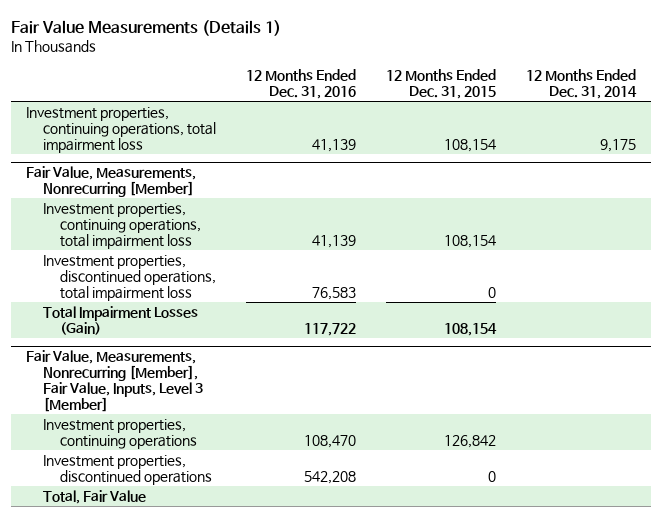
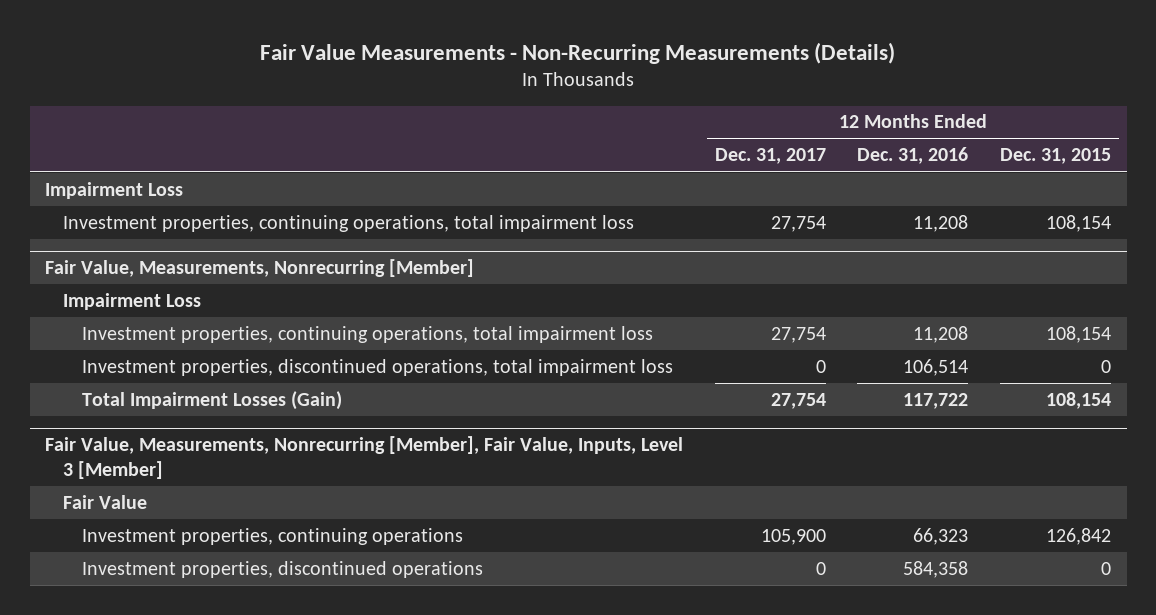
- Fair Value Measurements (Details 1)
+ Fair Value Measurements - Non-Recurring Measurements (Details)
- | 12 Months Ended Dec. 31, 2016 | 12 Months Ended Dec. 31, 2015 | 12 Months Ended Dec. 31, 2014
+ | 12 Months Ended Dec. 31, 2017 | 12 Months Ended Dec. 31, 2016 | 12 Months Ended Dec. 31, 2015
- Investment properties, continuing operations, total impairment loss | 41,139 | 108,154 | 9,175
+ Impairment Loss
+ Investment properties, continuing operations, total impairment loss | 27,754 | 11,208 | 108,154
@ Fair Value, Measurements, Nonrecurring [Member]
- Investment properties, continuing operations, total impairment loss | 41,139 | 108,154 |
- Investment properties, discontinued operations, total impairment loss | 76,583 | 0 |
+ Impairment Loss
+ Investment properties, continuing operations, total impairment loss | 27,754 | 11,208 | 108,154
+ Investment properties, discontinued operations, total impairment loss | 0 | 106,514 | 0
@ Fair Value, Measurements, Nonrecurring [Member], Fair Value, Inputs, Level 3 [Member]
- Investment properties, continuing operations | 108,470 | 126,842 |
- Investment properties, discontinued operations | 542,208 | 0 |
- Total, Fair Value
+ Fair Value
+ Investment properties, continuing operations | 105,900 | 66,323 | 126,842
+ Investment properties, discontinued operations | 0 | 584,358 | 0

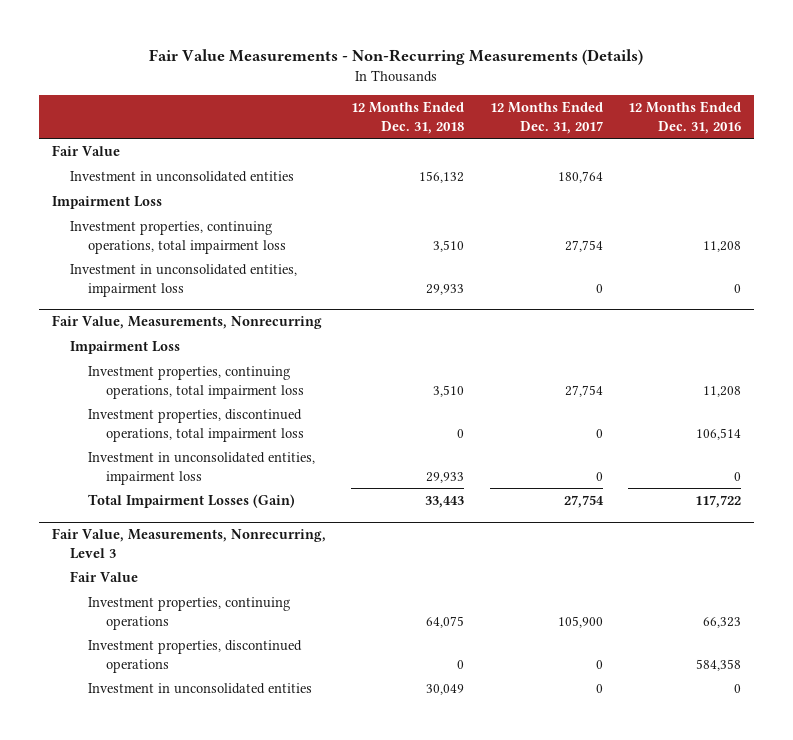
- | 12 Months Ended Dec. 31, 2017 | 12 Months Ended Dec. 31, 2016 | 12 Months Ended Dec. 31, 2015
+ | 12 Months Ended Dec. 31, 2018 | 12 Months Ended Dec. 31, 2017 | 12 Months Ended Dec. 31, 2016
+ Fair Value
+ Investment in unconsolidated entities | 156,132 | 180,764 |
- Fair Value, Measurements, Nonrecurring [Member]
+ Investment in unconsolidated entities, impairment loss | 29,933 | 0 | 0
+ Fair Value, Measurements, Nonrecurring
+ Investment in unconsolidated entities, impairment loss | 29,933 | 0 | 0
- Fair Value, Measurements, Nonrecurring [Member], Fair Value, Inputs, Level 3 [Member]
+ Fair Value, Measurements, Nonrecurring, Level 3
+ Investment in unconsolidated entities | 30,049 | 0 | 0

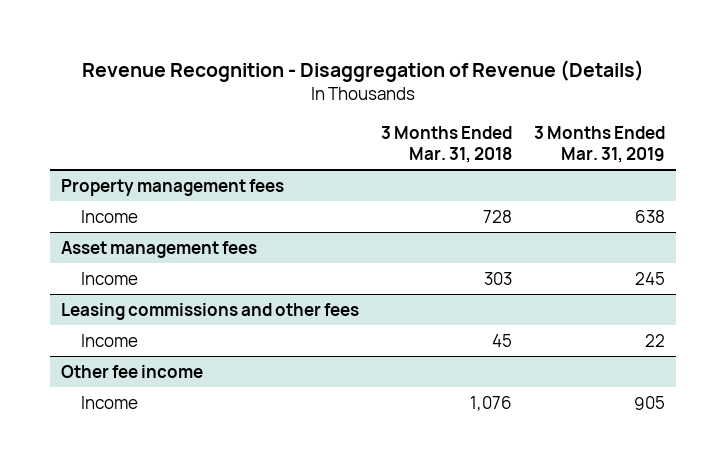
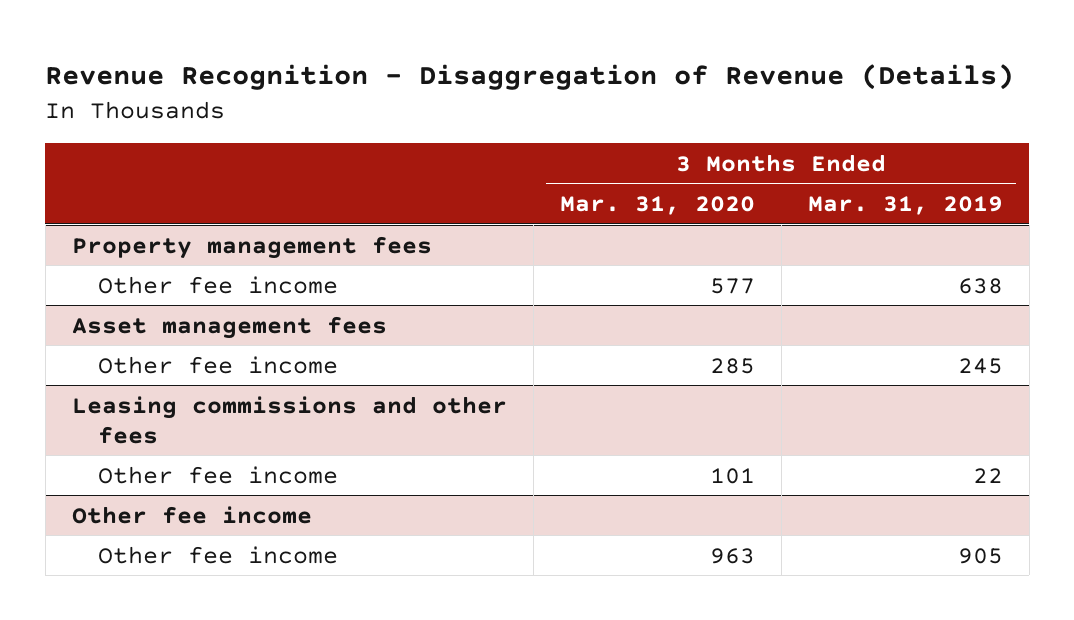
- | 3 Months Ended Mar. 31, 2018 | 3 Months Ended Mar. 31, 2019
+ | 3 Months Ended Mar. 31, 2020 | 3 Months Ended Mar. 31, 2019
@ Property management fees
- Income | 728 | 638
+ Other fee income | 577 | 638
@ Asset management fees
- Income | 303 | 245
+ Other fee income | 285 | 245
@ Leasing commissions and other fees
- Income | 45 | 22
+ Other fee income | 101 | 22
@ Other fee income
- Income | 1,076 | 905
+ Other fee income | 963 | 905

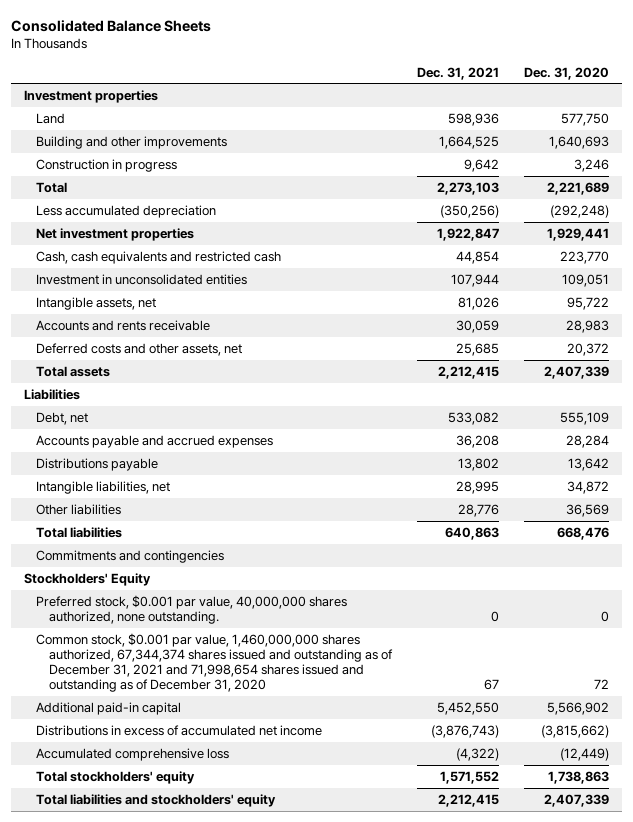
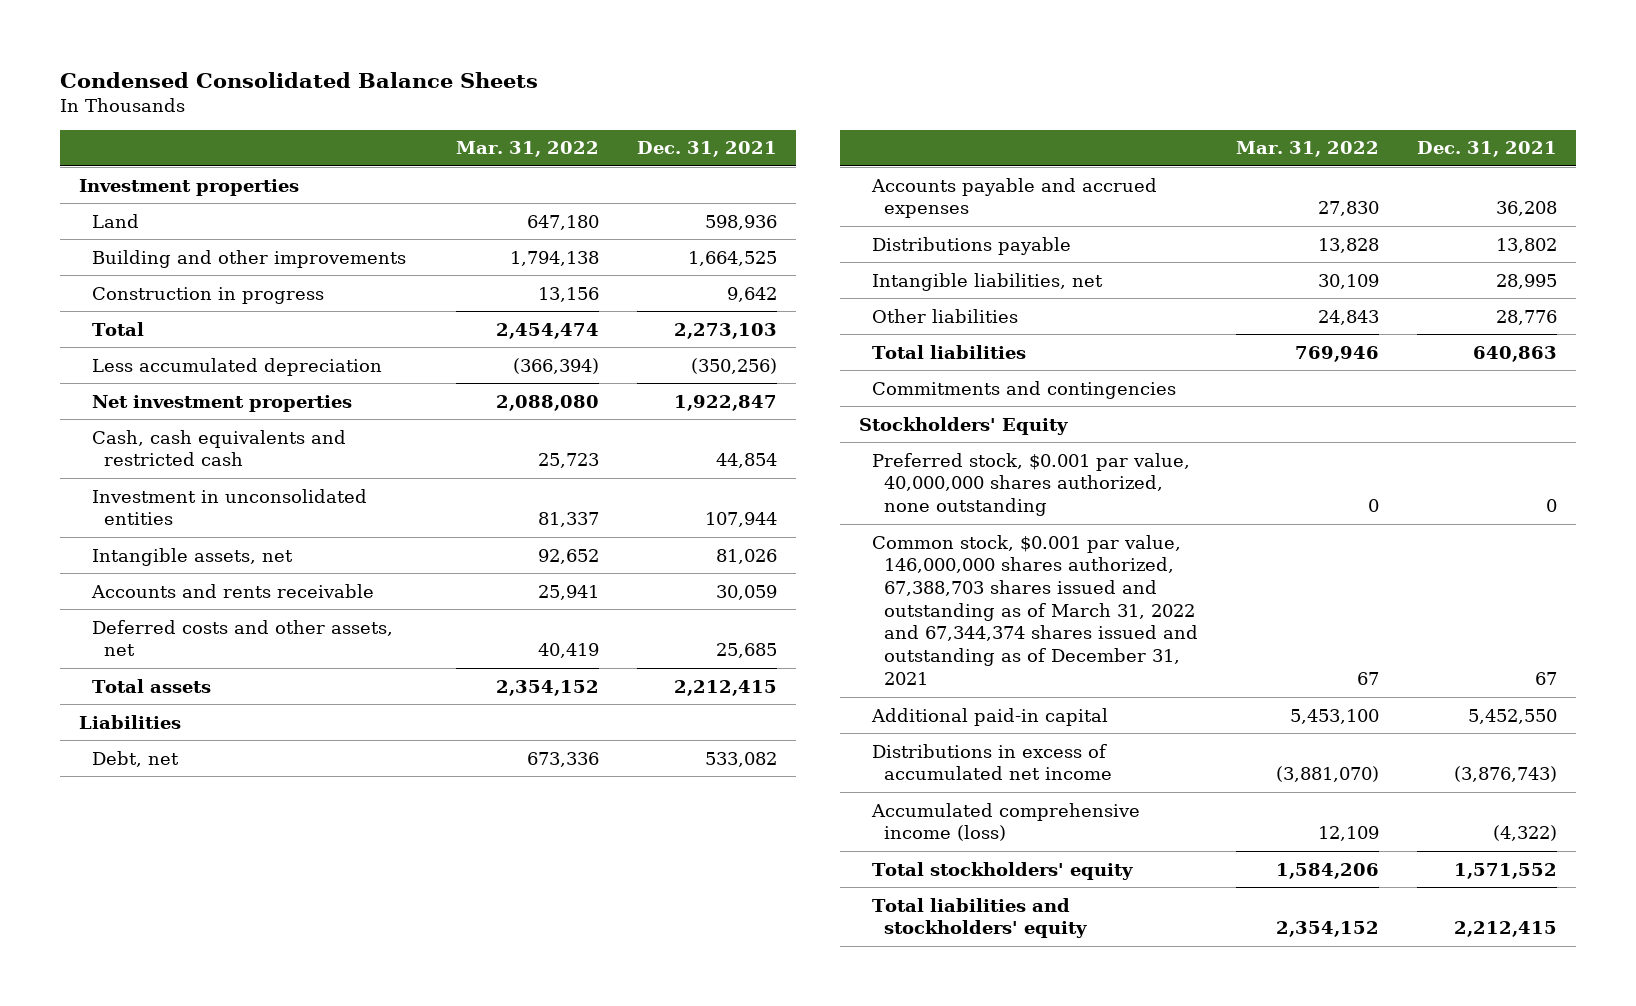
- Consolidated Balance Sheets
+ Condensed Consolidated Balance Sheets
- | Dec. 31, 2021 | Dec. 31, 2020
+ | Mar. 31, 2022 | Dec. 31, 2021
- Preferred stock, $0.001 par value, 40,000,000 shares authorized, none outstanding. | 0 | 0
- Common stock, $0.001 par value, 1,460,000,000 shares authorized, 67,344,374 shares issued and outstanding as of December 31, 2021 and 71,998,654 shares issued and outstanding as of December 31, 2020 | 67 | 72
+ Preferred stock, $0.001 par value, 40,000,000 shares authorized, none outstanding | 0 | 0
+ Common stock, $0.001 par value, 146,000,000 shares authorized, 67,388,703 shares issued and outstanding as of March 31, 2022 and 67,344,374 shares issued and outstanding as of December 31, 2021 | 67 | 67
- Accumulated comprehensive loss | (4,322) | (12,449)
+ Accumulated comprehensive income (loss) | 12,109 | (4,322)

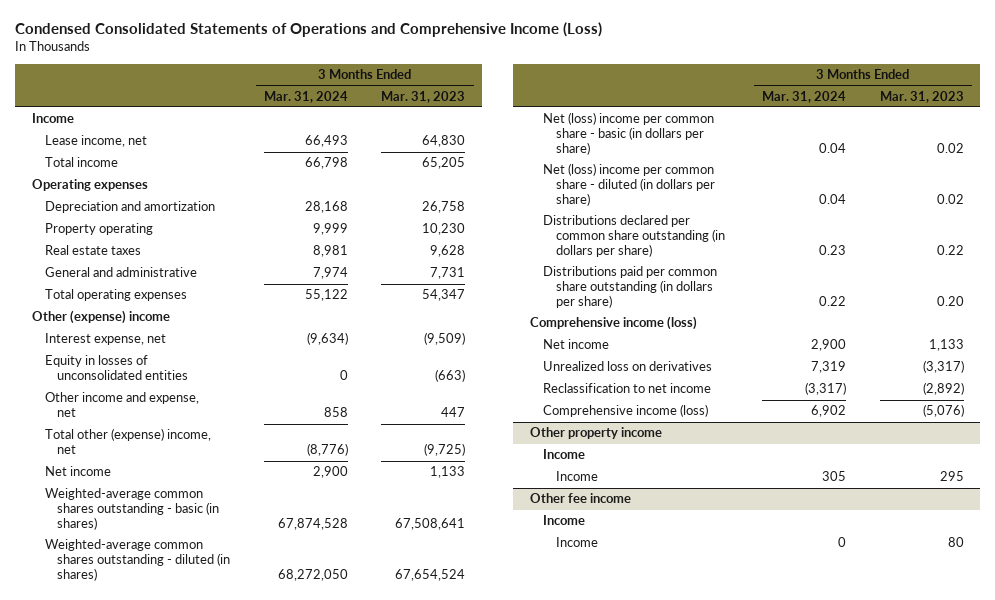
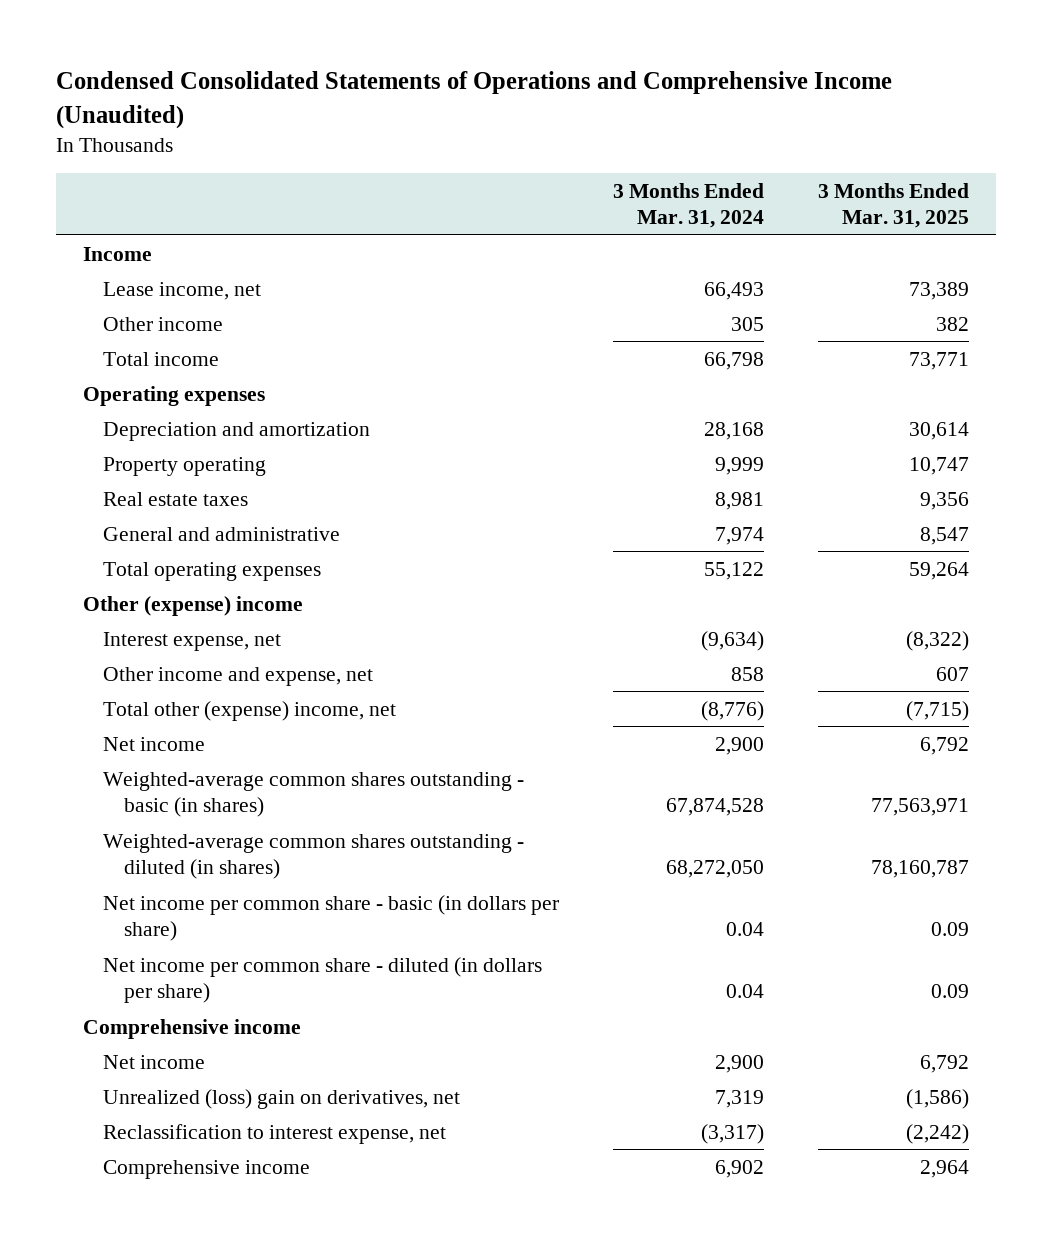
- Condensed Consolidated Statements of Operations and Comprehensive Income (Loss)
+ Condensed Consolidated Statements of Operations and Comprehensive Income (Unaudited)
- | 3 Months Ended Mar. 31, 2024 | 3 Months Ended Mar. 31, 2023
+ | 3 Months Ended Mar. 31, 2024 | 3 Months Ended Mar. 31, 2025
+ Other income | 305 | 382
- Equity in losses of unconsolidated entities | 0 | (663)
- Net (loss) income per common share - basic (in dollars per share) | 0.04 | 0.02
- Net (loss) income per common share - diluted (in dollars per share) | 0.04 | 0.02
- Distributions declared per common share outstanding (in dollars per share) | 0.23 | 0.22
- Distributions paid per common share outstanding (in dollars per share) | 0.22 | 0.20
- Comprehensive income (loss)
+ Net income per common share - basic (in dollars per share) | 0.04 | 0.09
+ Net income per common share - diluted (in dollars per share) | 0.04 | 0.09
+ Comprehensive income
- Unrealized loss on derivatives | 7,319 | (3,317)
- Reclassification to net income | (3,317) | (2,892)
- Comprehensive income (loss) | 6,902 | (5,076)
- Other property income
- Income
- Income | 305 | 295
- Other fee income
- Income
- Income | 0 | 80
+ Unrealized (loss) gain on derivatives, net | 7,319 | (1,586)
+ Reclassification to interest expense, net | (3,317) | (2,242)
+ Comprehensive income | 6,902 | 2,964

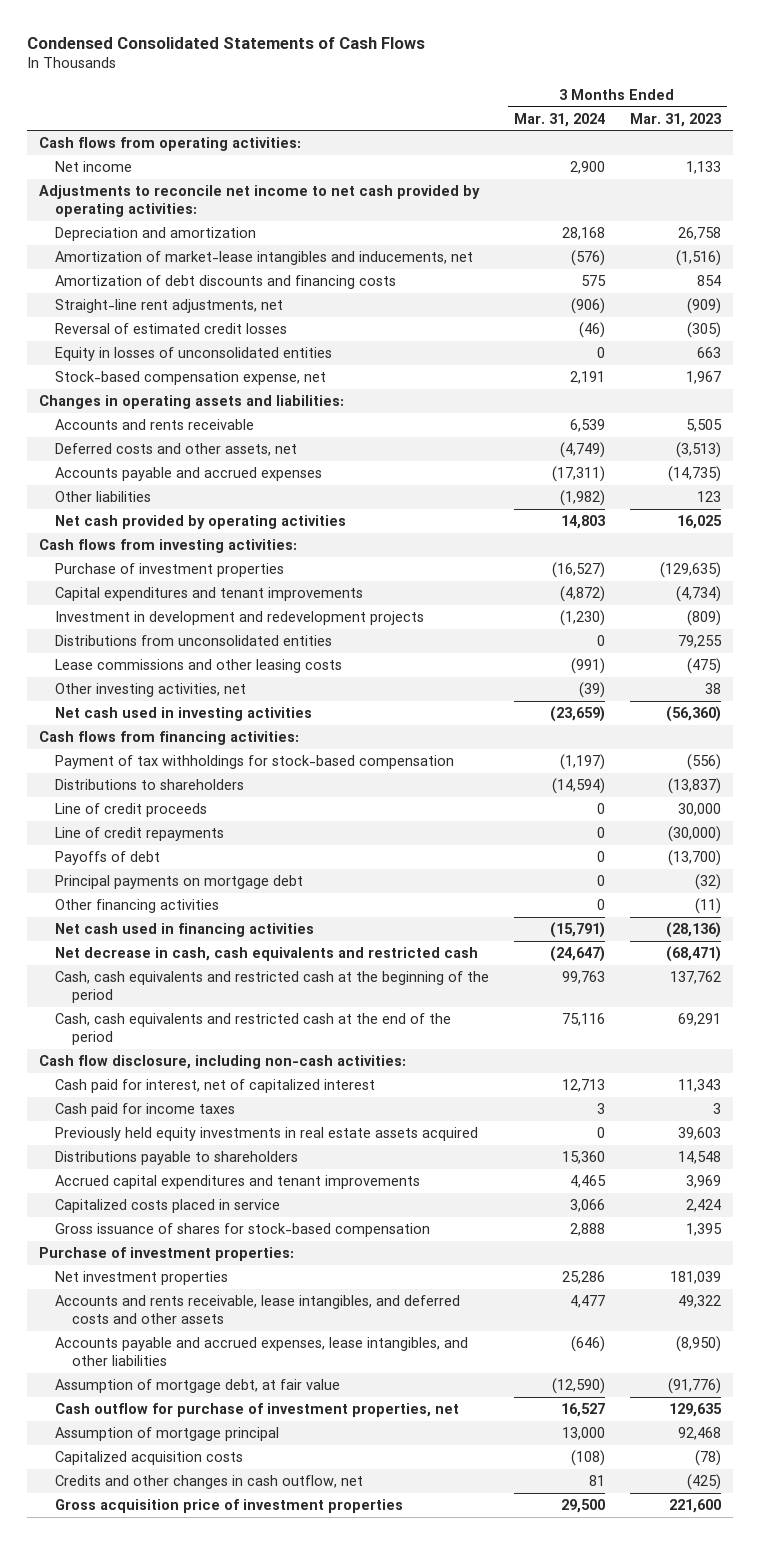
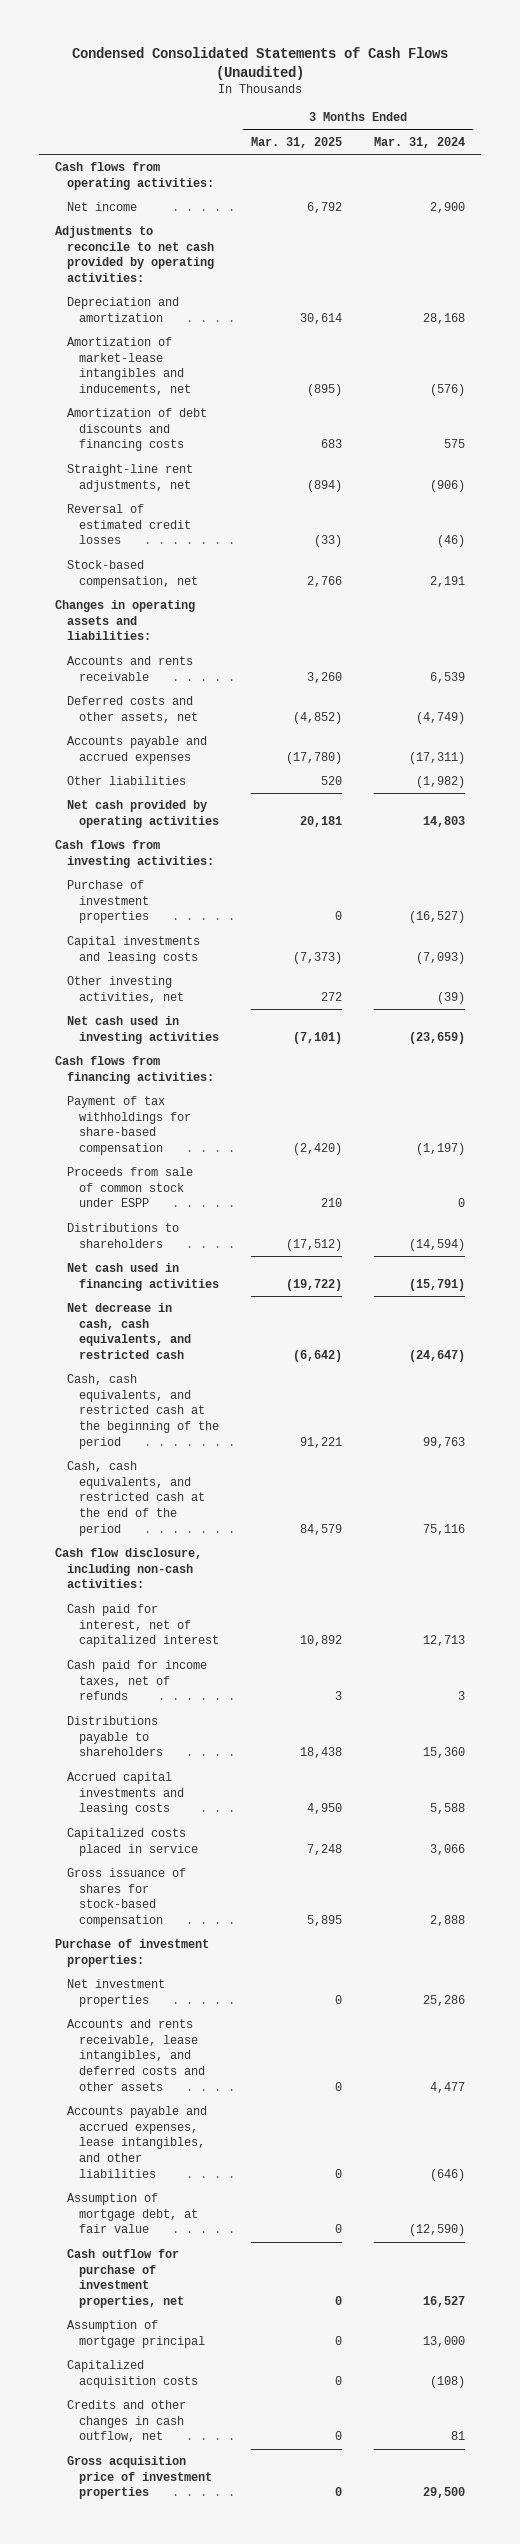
- Condensed Consolidated Statements of Cash Flows
+ Condensed Consolidated Statements of Cash Flows (Unaudited)
- | 3 Months Ended Mar. 31, 2024 | 3 Months Ended Mar. 31, 2023
+ | 3 Months Ended Mar. 31, 2025 | 3 Months Ended Mar. 31, 2024
- Adjustments to reconcile net income to net cash provided by operating activities:
+ Adjustments to reconcile to net cash provided by operating activities:
- Equity in losses of unconsolidated entities | 0 | 663
- Stock-based compensation expense, net | 2,191 | 1,967
+ Stock-based compensation, net | 2,766 | 2,191
- Capital expenditures and tenant improvements | (4,872) | (4,734)
- Investment in development and redevelopment projects | (1,230) | (809)
- Distributions from unconsolidated entities | 0 | 79,255
- Lease commissions and other leasing costs | (991) | (475)
+ Capital investments and leasing costs | (7,373) | (7,093)
- Payment of tax withholdings for stock-based compensation | (1,197) | (556)
+ Payment of tax withholdings for share-based compensation | (2,420) | (1,197)
+ Proceeds from sale of common stock under ESPP | 210 | 0
- Line of credit proceeds | 0 | 30,000
- Line of credit repayments | 0 | (30,000)
- Payoffs of debt | 0 | (13,700)
- Principal payments on mortgage debt | 0 | (32)
- Other financing activities | 0 | (11)
- Net decrease in cash, cash equivalents and restricted cash | (24,647) | (68,471)
- Cash, cash equivalents and restricted cash at the beginning of the period | 99,763 | 137,762
- Cash, cash equivalents and restricted cash at the end of the period | 75,116 | 69,291
+ Net decrease in cash, cash equivalents, and restricted cash | (6,642) | (24,647)
+ Cash, cash equivalents, and restricted cash at the beginning of the period | 91,221 | 99,763
+ Cash, cash equivalents, and restricted cash at the end of the period | 84,579 | 75,116
- Cash paid for income taxes | 3 | 3
- Previously held equity investments in real estate assets acquired | 0 | 39,603
+ Cash paid for income taxes, net of refunds | 3 | 3
- Accrued capital expenditures and tenant improvements | 4,465 | 3,969
+ Accrued capital investments and leasing costs | 4,950 | 5,588

